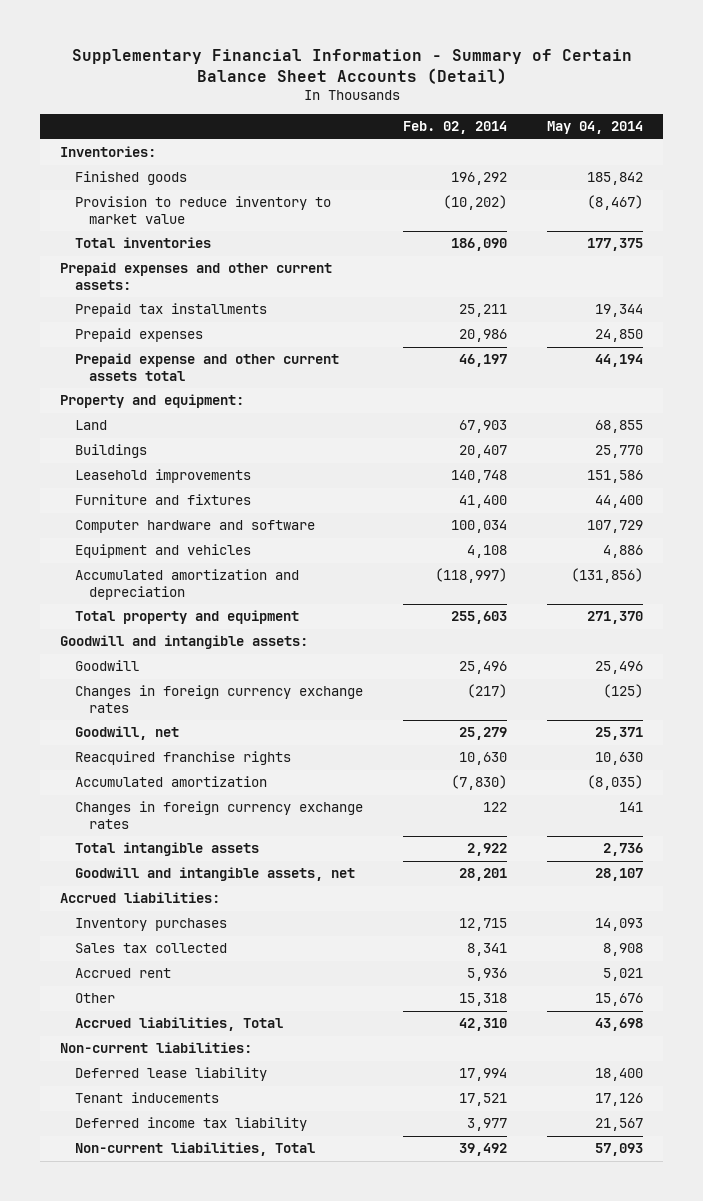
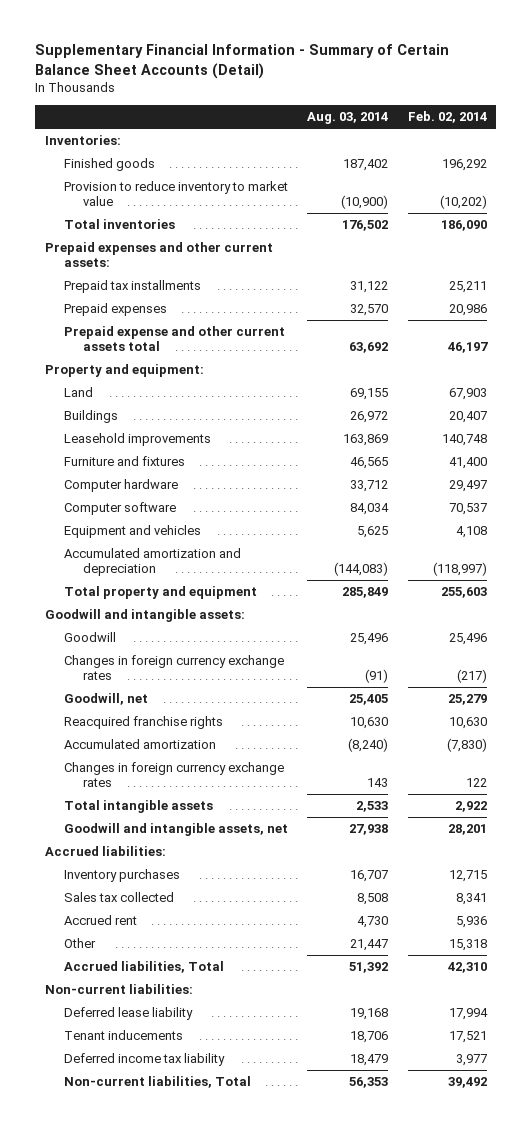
- | Feb. 02, 2014 | May 04, 2014
+ | Aug. 03, 2014 | Feb. 02, 2014
- Computer hardware and software | 100,034 | 107,729
+ Computer hardware | 33,712 | 29,497
+ Computer software | 84,034 | 70,537

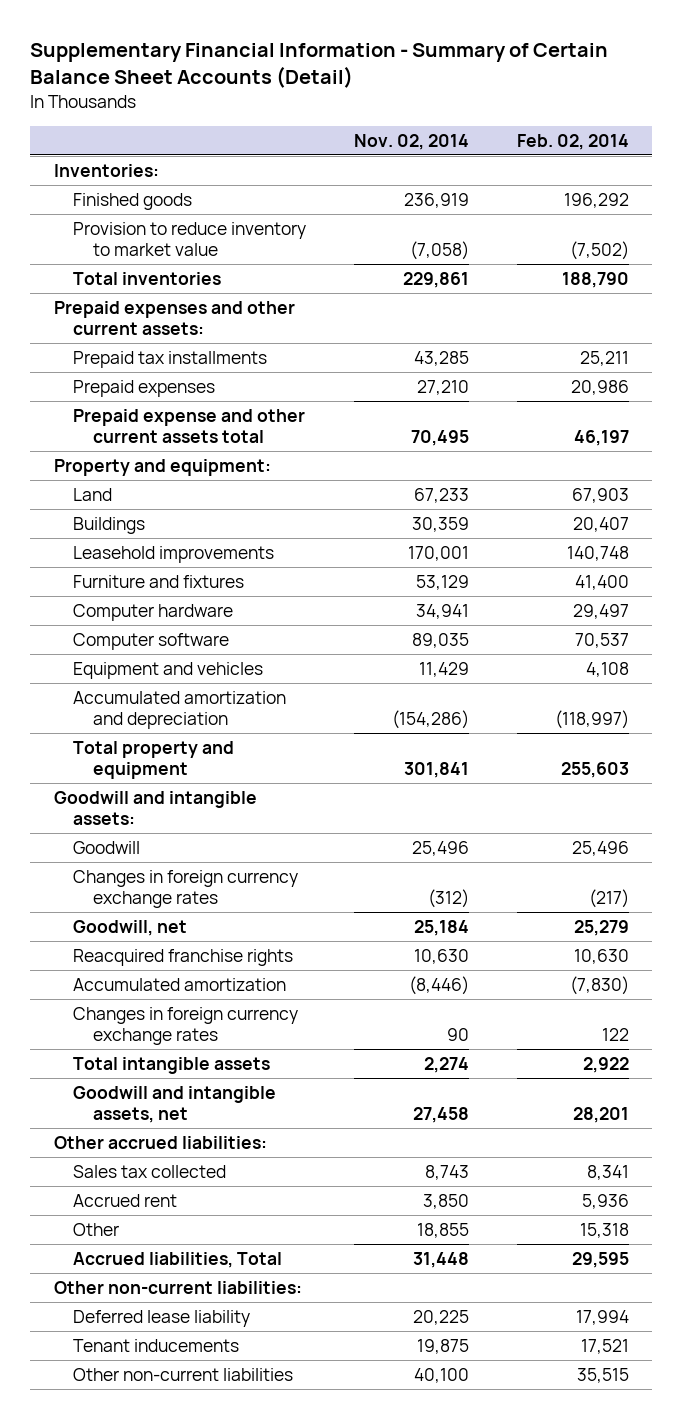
- | Aug. 03, 2014 | Feb. 02, 2014
+ | Nov. 02, 2014 | Feb. 02, 2014
- Provision to reduce inventory to market value | (10,900) | (10,202)
- Total inventories | 176,502 | 186,090
+ Provision to reduce inventory to market value | (7,058) | (7,502)
+ Total inventories | 229,861 | 188,790
- Accrued liabilities:
- Inventory purchases | 16,707 | 12,715
+ Other accrued liabilities:
- Accrued liabilities, Total | 51,392 | 42,310
- Non-current liabilities:
+ Accrued liabilities, Total | 31,448 | 29,595
+ Other non-current liabilities:
- Deferred income tax liability | 18,479 | 3,977
- Non-current liabilities, Total | 56,353 | 39,492
+ Other non-current liabilities | 40,100 | 35,515

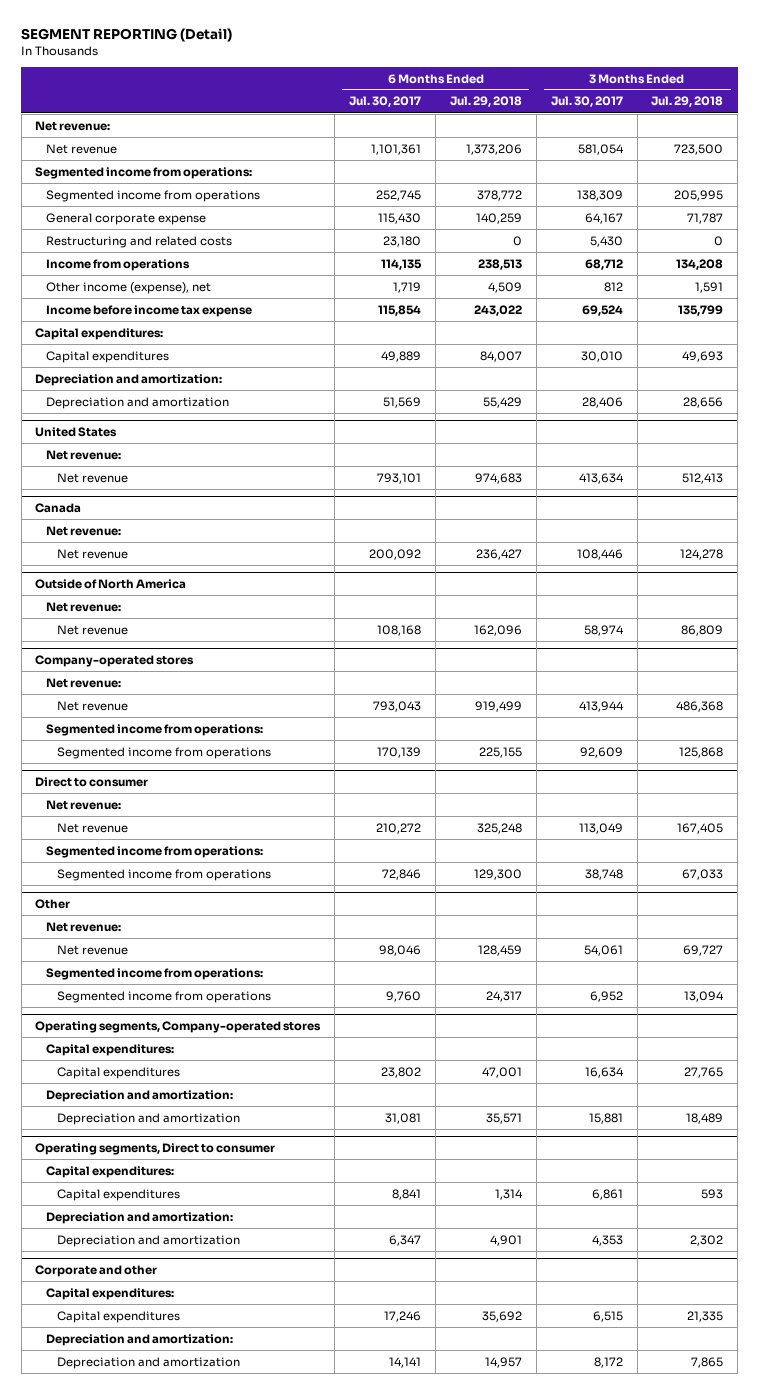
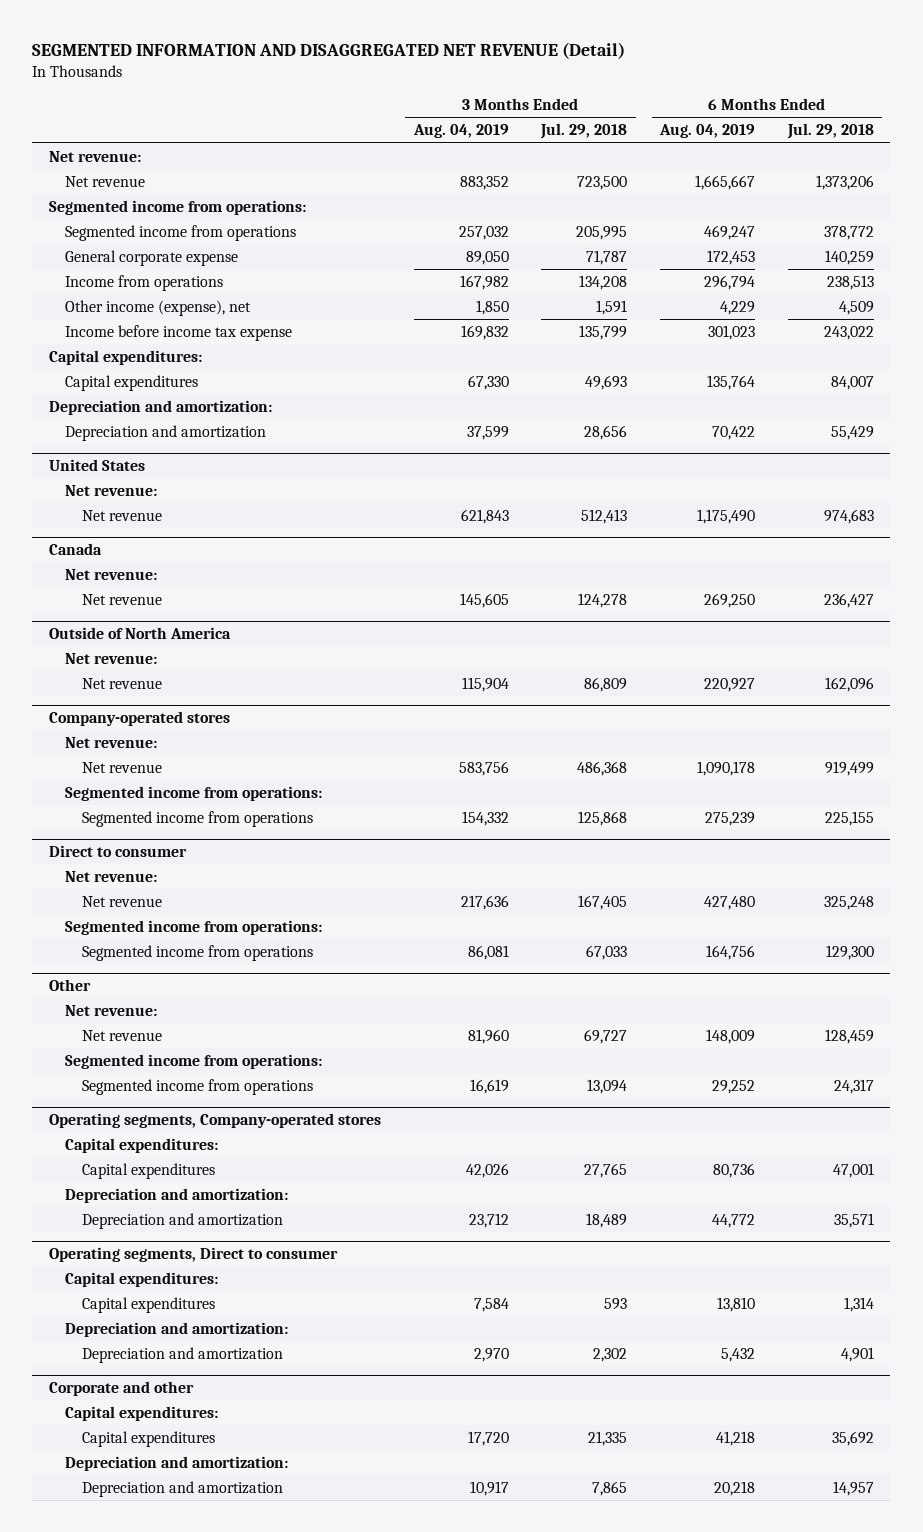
- SEGMENT REPORTING (Detail)
+ SEGMENTED INFORMATION AND DISAGGREGATED NET REVENUE (Detail)
- | 6 Months Ended Jul. 30, 2017 | 6 Months Ended Jul. 29, 2018 | 3 Months Ended Jul. 30, 2017 | 3 Months Ended Jul. 29, 2018
+ | 3 Months Ended Aug. 04, 2019 | 3 Months Ended Jul. 29, 2018 | 6 Months Ended Aug. 04, 2019 | 6 Months Ended Jul. 29, 2018
- Restructuring and related costs | 23,180 | 0 | 5,430 | 0

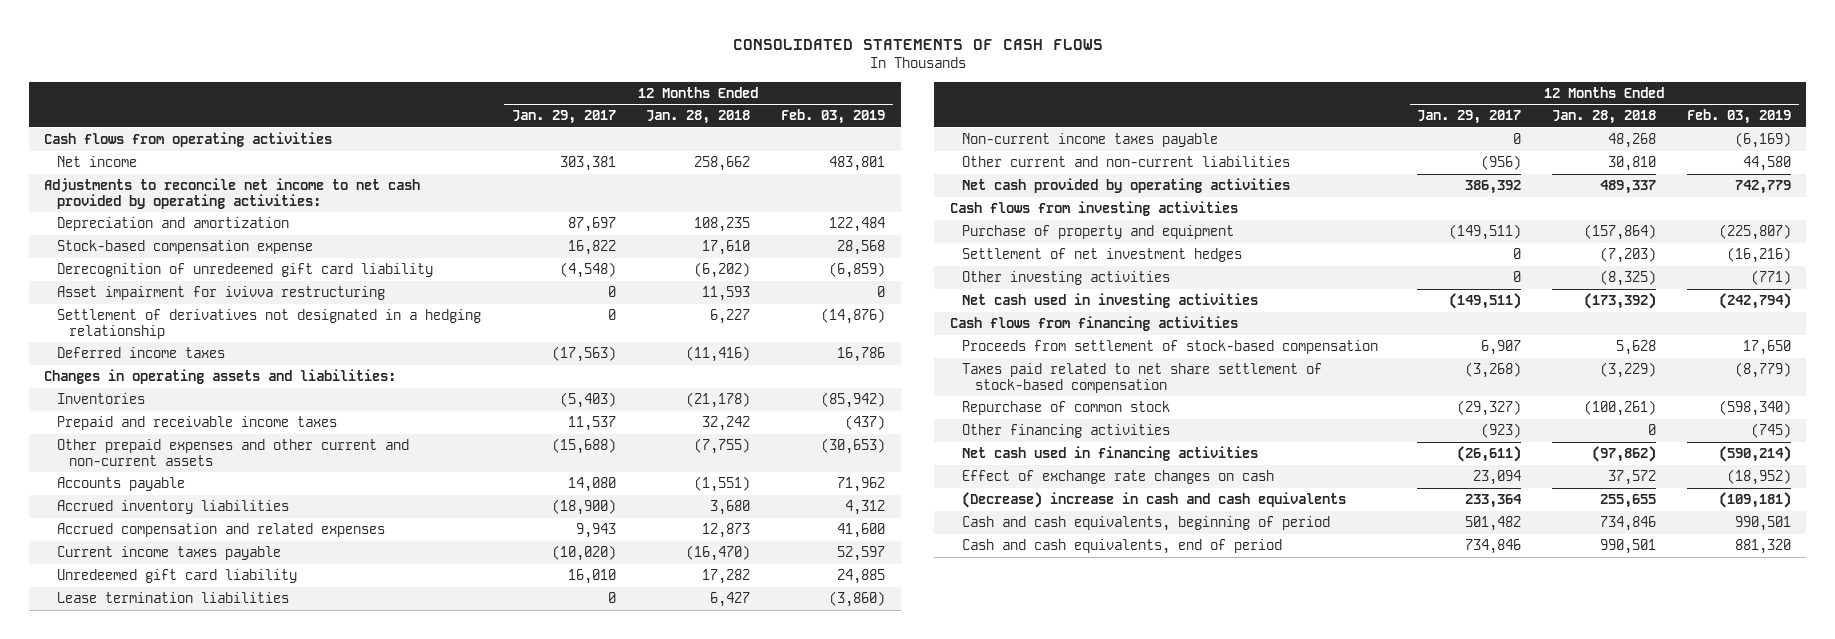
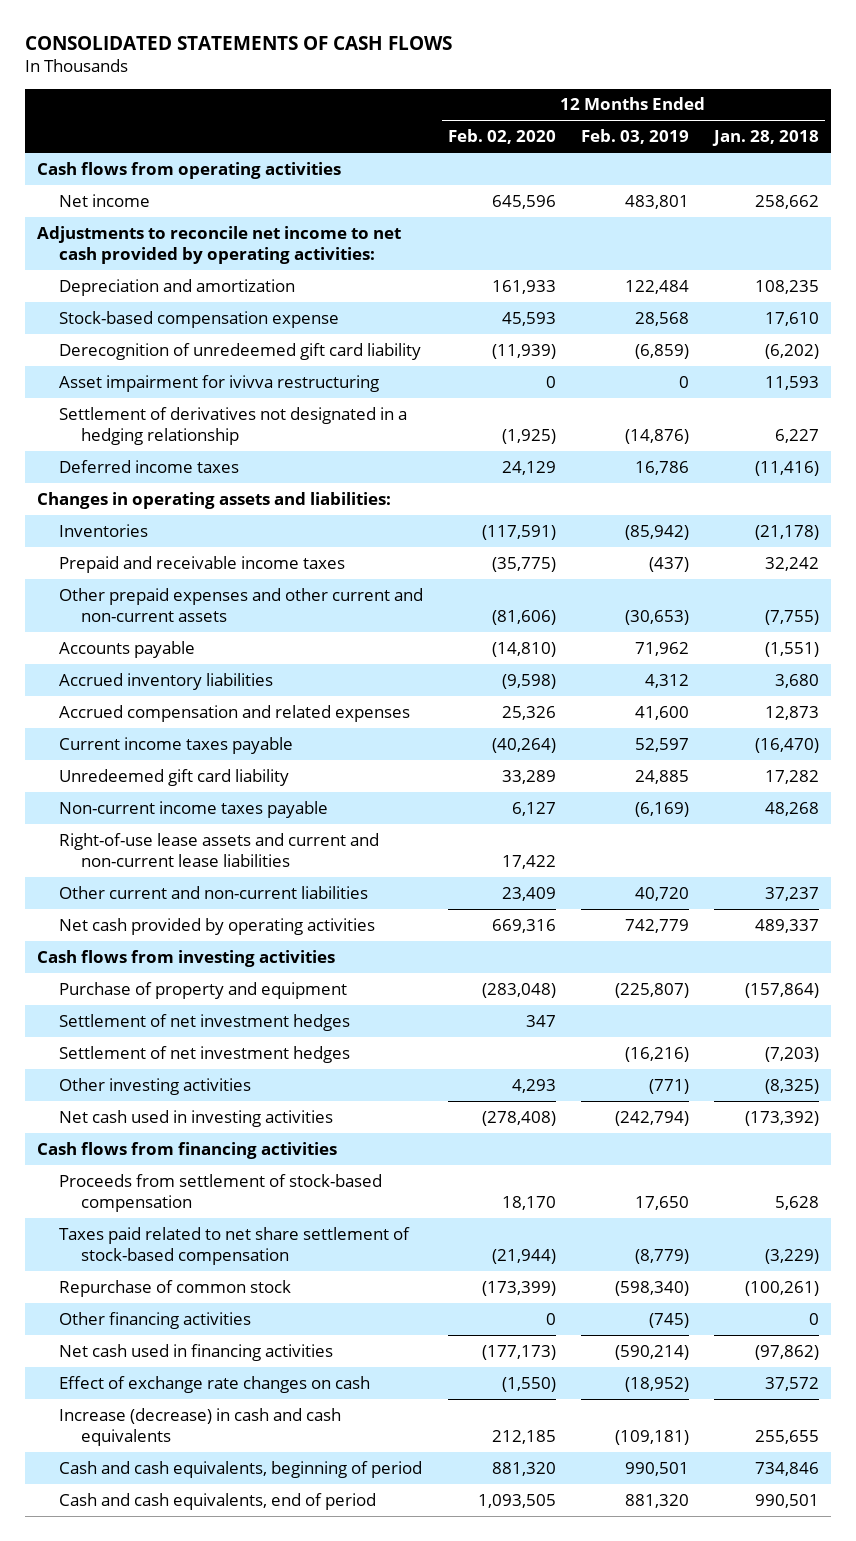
- | 12 Months Ended Jan. 29, 2017 | 12 Months Ended Jan. 28, 2018 | 12 Months Ended Feb. 03, 2019
+ | 12 Months Ended Feb. 02, 2020 | 12 Months Ended Feb. 03, 2019 | 12 Months Ended Jan. 28, 2018
- Lease termination liabilities | 0 | 6,427 | (3,860)
- Other current and non-current liabilities | (956) | 30,810 | 44,580
+ Right-of-use lease assets and current and non-current lease liabilities | 17,422 | |
+ Other current and non-current liabilities | 23,409 | 40,720 | 37,237
+ Settlement of net investment hedges | 347 | |
- (Decrease) increase in cash and cash equivalents | 233,364 | 255,655 | (109,181)
+ Increase (decrease) in cash and cash equivalents | 212,185 | (109,181) | 255,655

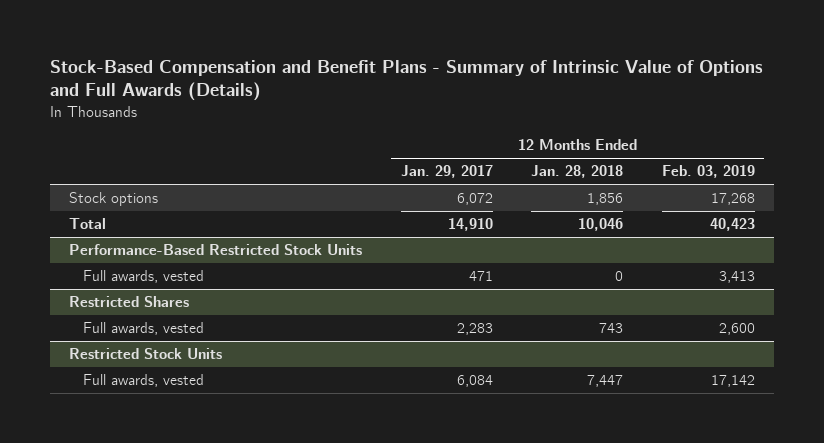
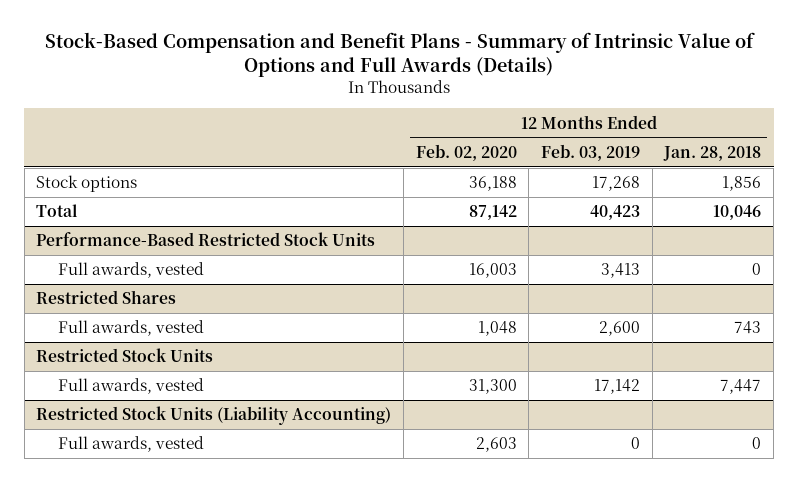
- | 12 Months Ended Jan. 29, 2017 | 12 Months Ended Jan. 28, 2018 | 12 Months Ended Feb. 03, 2019
+ | 12 Months Ended Feb. 02, 2020 | 12 Months Ended Feb. 03, 2019 | 12 Months Ended Jan. 28, 2018
+ Restricted Stock Units (Liability Accounting)
+ Full awards, vested | 2,603 | 0 | 0

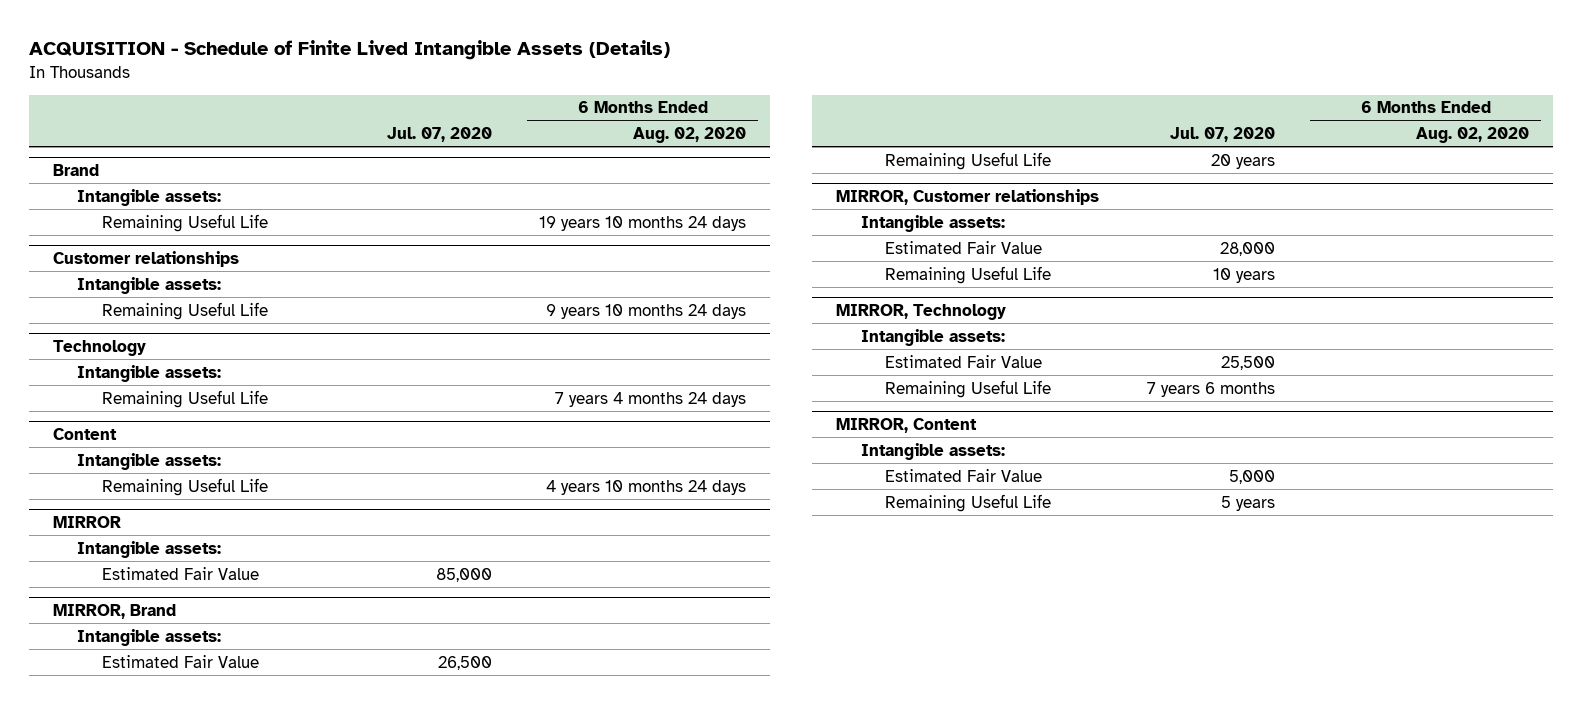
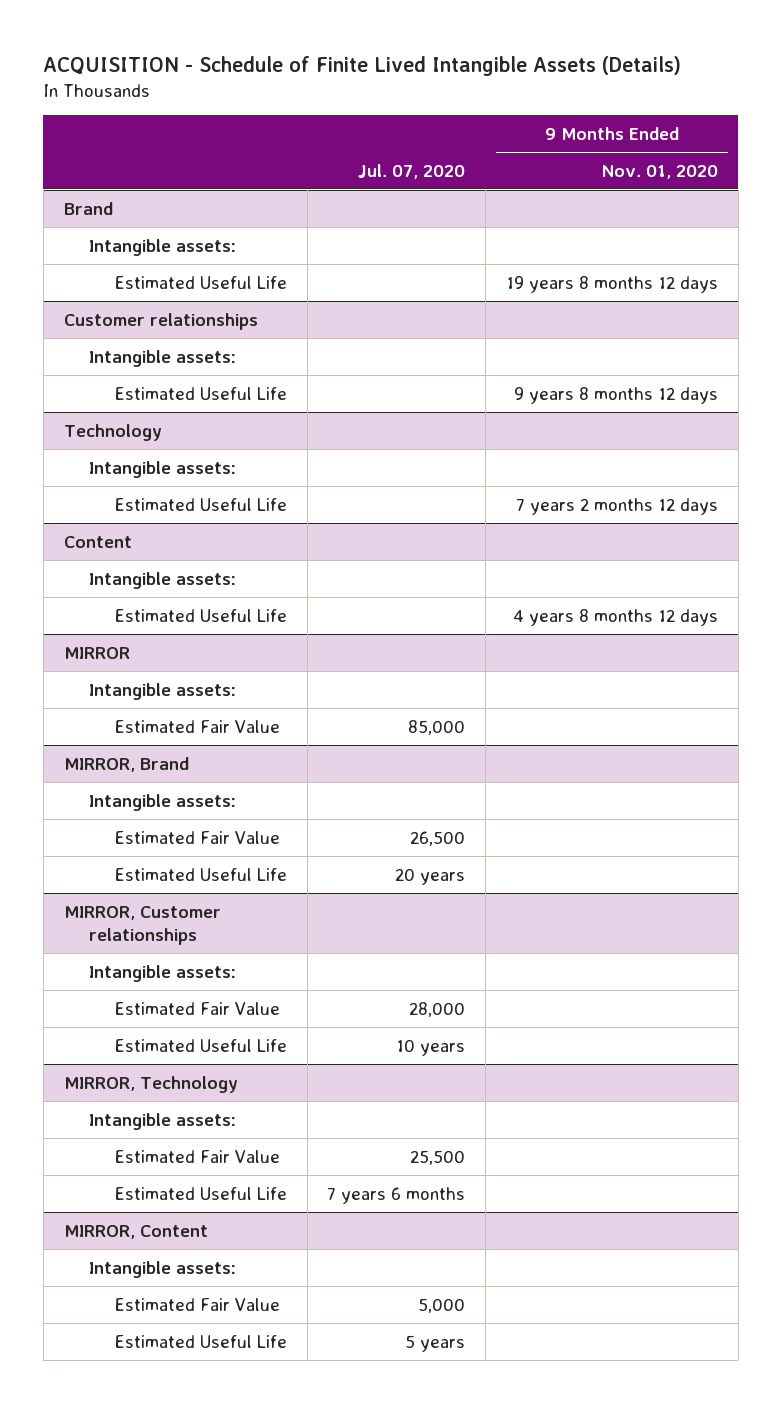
- | Jul. 07, 2020 | 6 Months Ended Aug. 02, 2020
+ | Jul. 07, 2020 | 9 Months Ended Nov. 01, 2020
@ Brand
- Remaining Useful Life | | 19 years 10 months 24 days
+ Estimated Useful Life | | 19 years 8 months 12 days
@ Customer relationships
- Remaining Useful Life | | 9 years 10 months 24 days
+ Estimated Useful Life | | 9 years 8 months 12 days
@ Technology
- Remaining Useful Life | | 7 years 4 months 24 days
+ Estimated Useful Life | | 7 years 2 months 12 days
@ Content
- Remaining Useful Life | | 4 years 10 months 24 days
+ Estimated Useful Life | | 4 years 8 months 12 days
@ MIRROR, Brand
- Remaining Useful Life | 20 years |
+ Estimated Useful Life | 20 years |
@ MIRROR, Customer relationships
- Remaining Useful Life | 10 years |
+ Estimated Useful Life | 10 years |
@ MIRROR, Technology
- Remaining Useful Life | 7 years 6 months |
+ Estimated Useful Life | 7 years 6 months |
@ MIRROR, Content
- Remaining Useful Life | 5 years |
+ Estimated Useful Life | 5 years |

